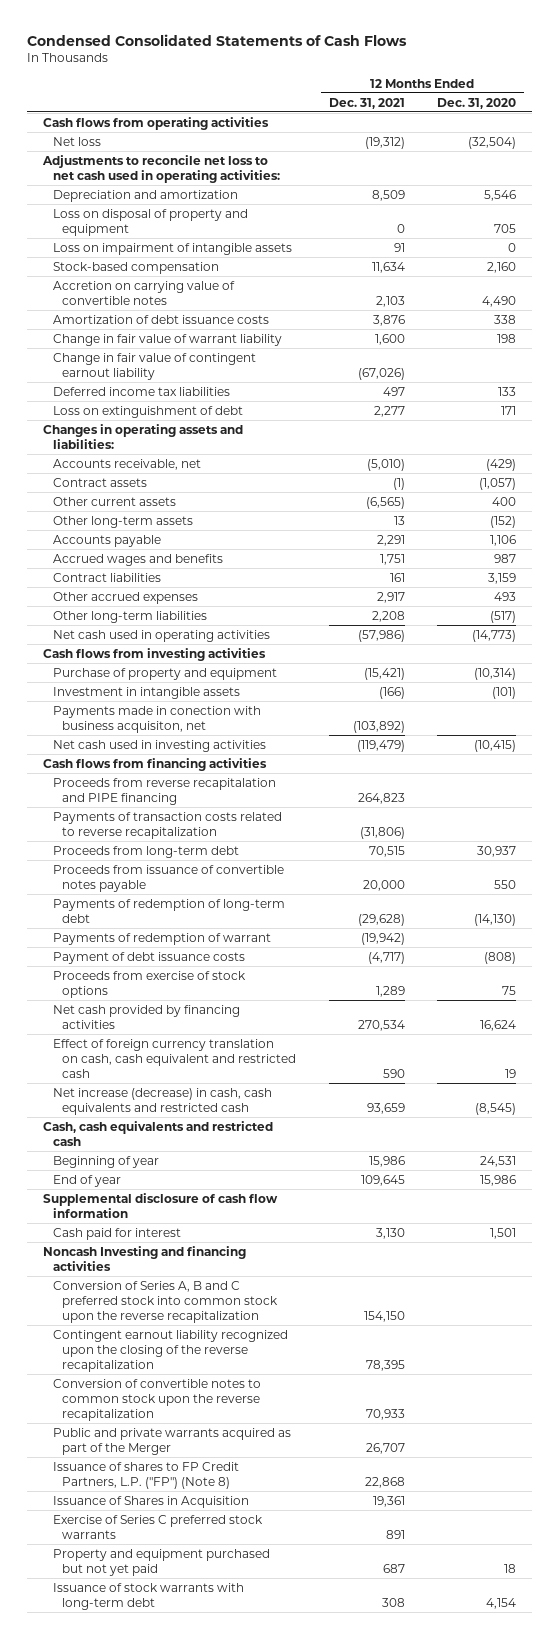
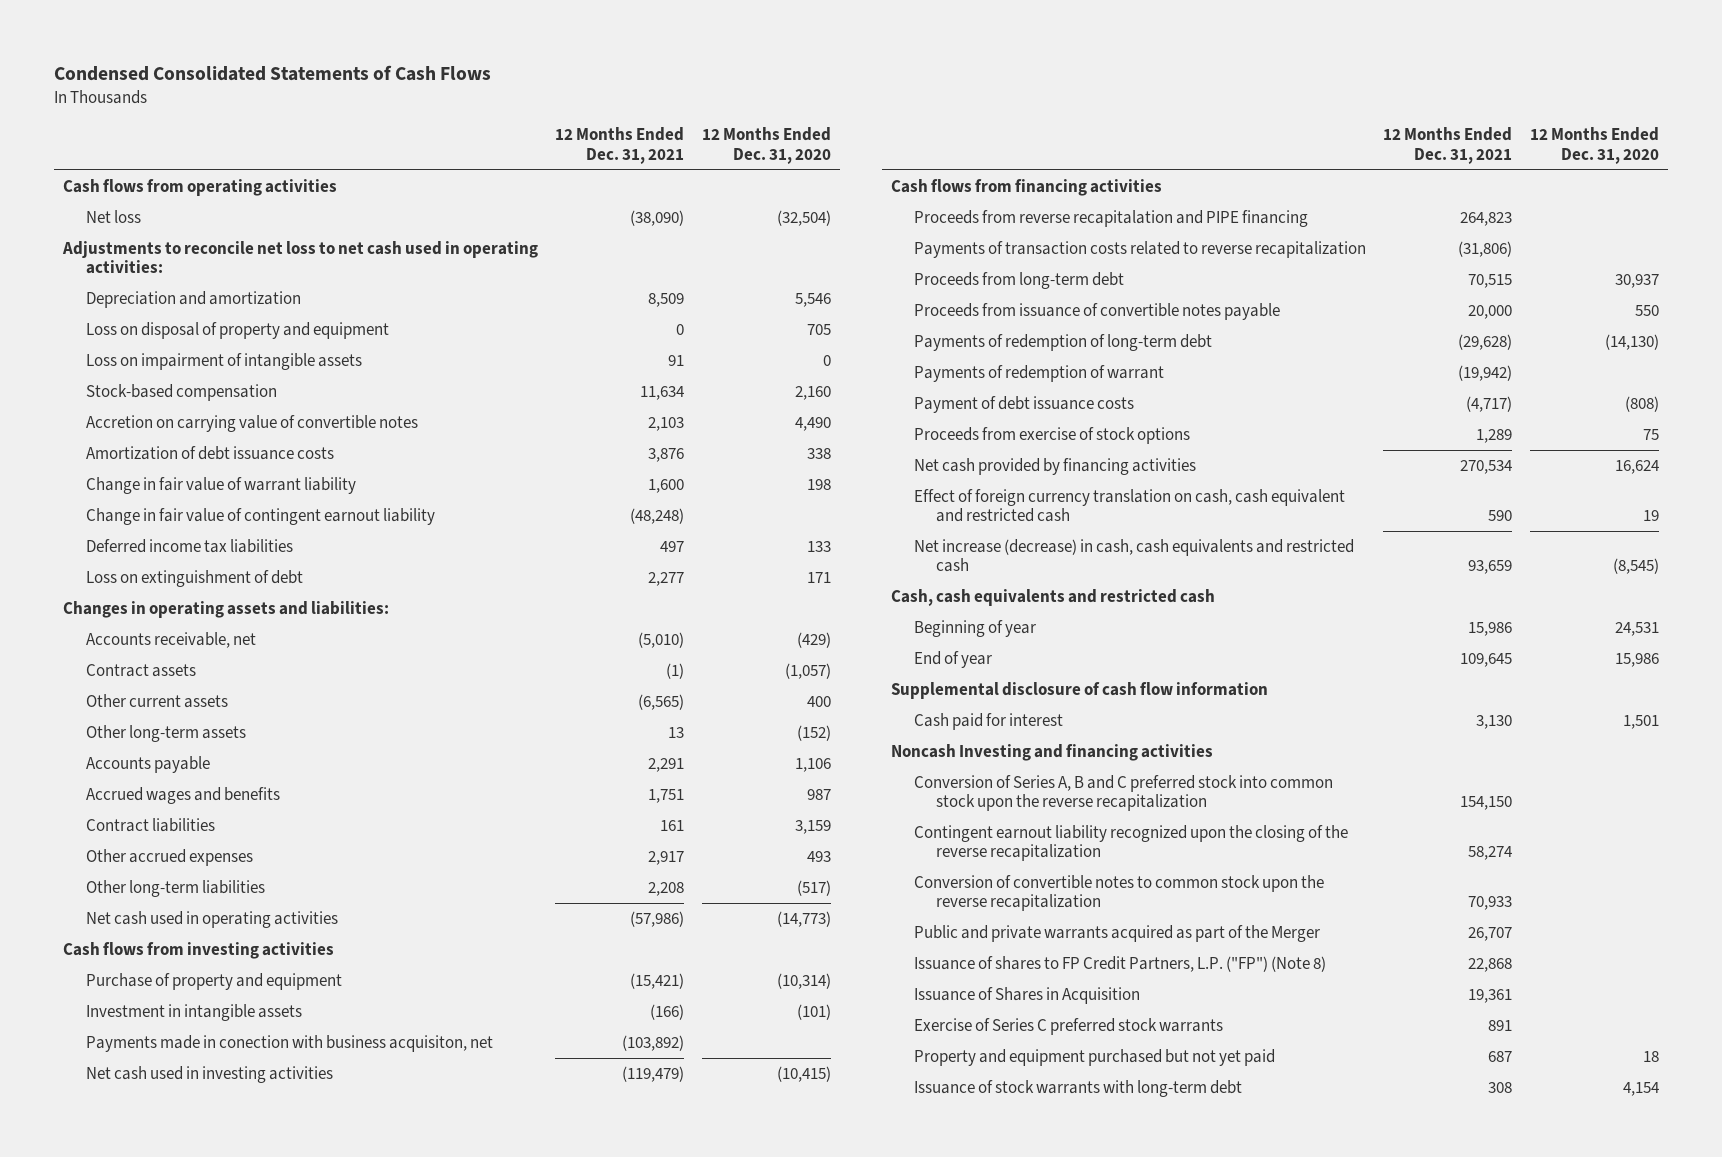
- Net loss | (19,312) | (32,504)
+ Net loss | (38,090) | (32,504)
- Change in fair value of contingent earnout liability | (67,026) |
+ Change in fair value of contingent earnout liability | (48,248) |
- Contingent earnout liability recognized upon the closing of the reverse recapitalization | 78,395 |
+ Contingent earnout liability recognized upon the closing of the reverse recapitalization | 58,274 |

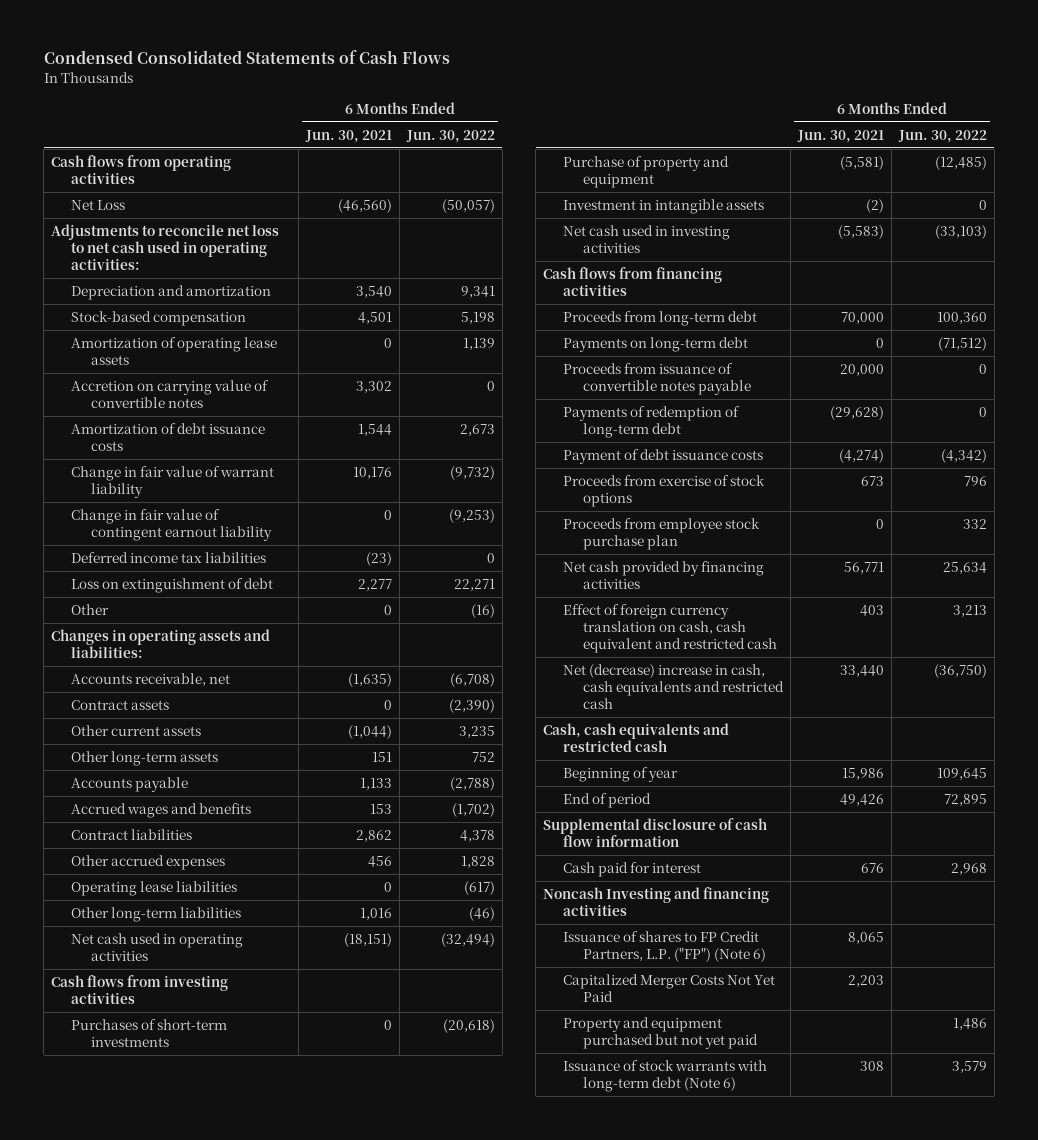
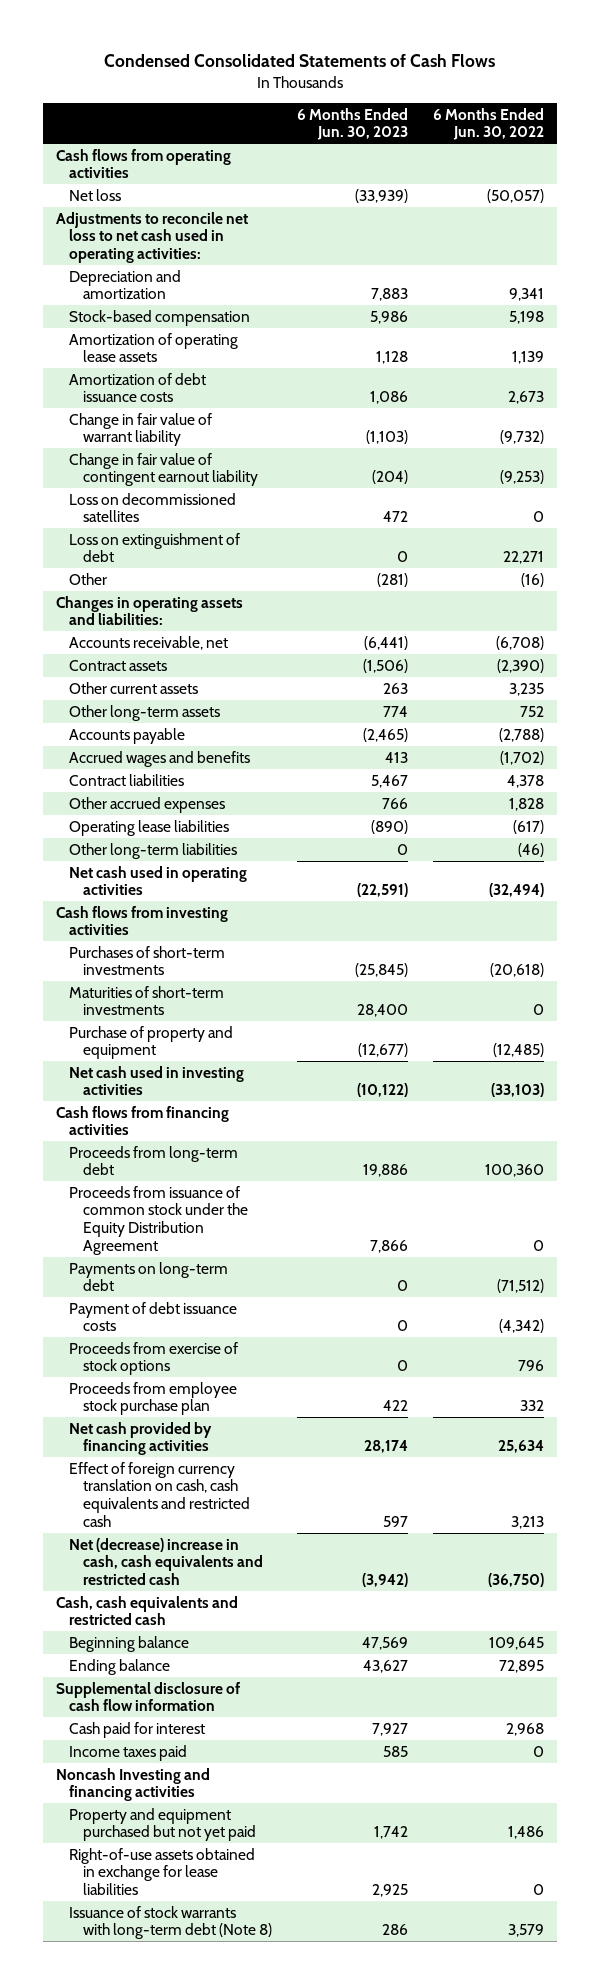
- | 6 Months Ended Jun. 30, 2021 | 6 Months Ended Jun. 30, 2022
+ | 6 Months Ended Jun. 30, 2023 | 6 Months Ended Jun. 30, 2022
- Net Loss | (46,560) | (50,057)
+ Net loss | (33,939) | (50,057)
- Accretion on carrying value of convertible notes | 3,302 | 0
- Deferred income tax liabilities | (23) | 0
+ Loss on decommissioned satellites | 472 | 0
+ Maturities of short-term investments | 28,400 | 0
- Investment in intangible assets | (2) | 0
+ Proceeds from issuance of common stock under the Equity Distribution Agreement | 7,866 | 0
- Proceeds from issuance of convertible notes payable | 20,000 | 0
- Payments of redemption of long-term debt | (29,628) | 0
- Effect of foreign currency translation on cash, cash equivalent and restricted cash | 403 | 3,213
+ Effect of foreign currency translation on cash, cash equivalents and restricted cash | 597 | 3,213
- Beginning of year | 15,986 | 109,645
- End of period | 49,426 | 72,895
+ Beginning balance | 47,569 | 109,645
+ Ending balance | 43,627 | 72,895
+ Income taxes paid | 585 | 0
- Issuance of shares to FP Credit Partners, L.P. ("FP") (Note 6) | 8,065 |
- Capitalized Merger Costs Not Yet Paid | 2,203 |
- Issuance of stock warrants with long-term debt (Note 6) | 308 | 3,579
+ Right-of-use assets obtained in exchange for lease liabilities | 2,925 | 0
+ Issuance of stock warrants with long-term debt (Note 8) | 286 | 3,579

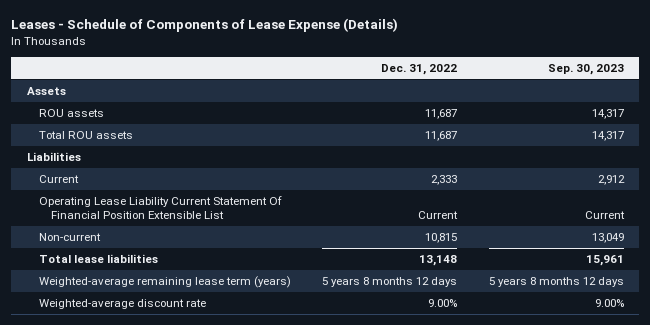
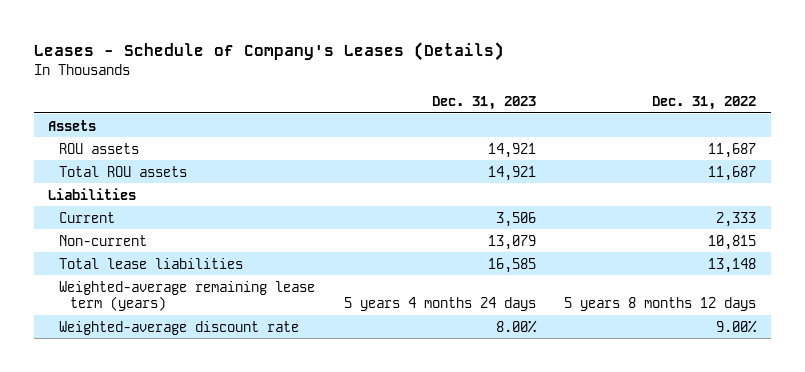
- Leases - Schedule of Components of Lease Expense (Details)
+ Leases - Schedule of Company's Leases (Details)
- | Dec. 31, 2022 | Sep. 30, 2023
+ | Dec. 31, 2023 | Dec. 31, 2022
- Operating Lease Liability Current Statement Of Financial Position Extensible List | Current | Current

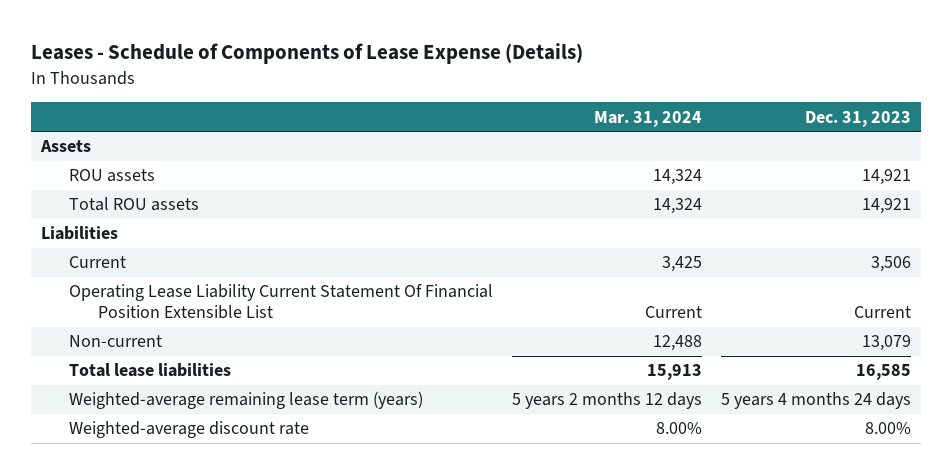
- Leases - Schedule of Company's Leases (Details)
+ Leases - Schedule of Components of Lease Expense (Details)
- | Dec. 31, 2023 | Dec. 31, 2022
+ | Mar. 31, 2024 | Dec. 31, 2023
+ Operating Lease Liability Current Statement Of Financial Position Extensible List | Current | Current

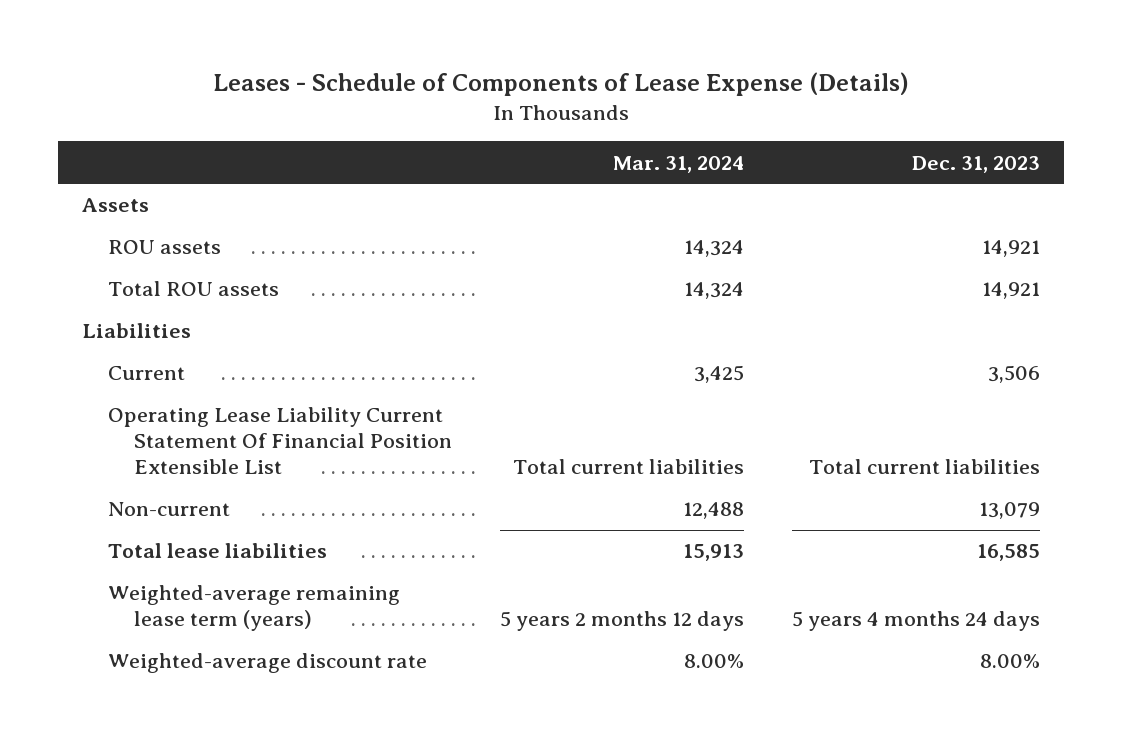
- Operating Lease Liability Current Statement Of Financial Position Extensible List | Current | Current
+ Operating Lease Liability Current Statement Of Financial Position Extensible List | Total current liabilities | Total current liabilities

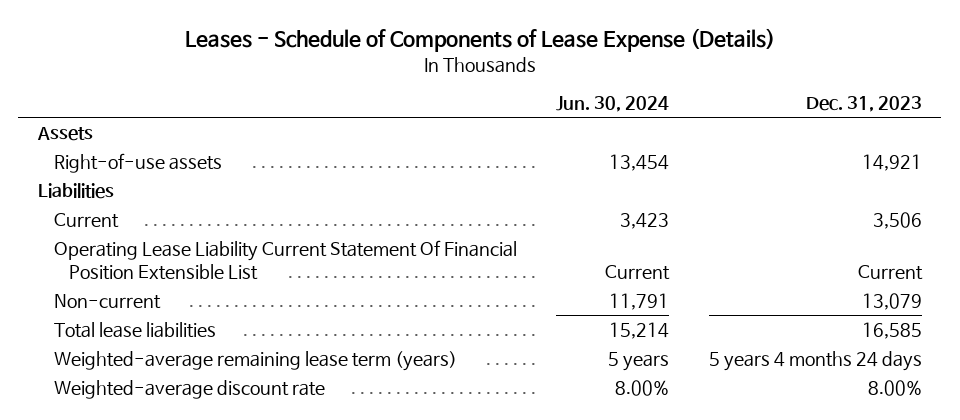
- | Mar. 31, 2024 | Dec. 31, 2023
+ | Jun. 30, 2024 | Dec. 31, 2023
- ROU assets | 14,324 | 14,921
- Total ROU assets | 14,324 | 14,921
+ Right-of-use assets | 13,454 | 14,921
- Operating Lease Liability Current Statement Of Financial Position Extensible List | Total current liabilities | Total current liabilities
+ Operating Lease Liability Current Statement Of Financial Position Extensible List | Current | Current

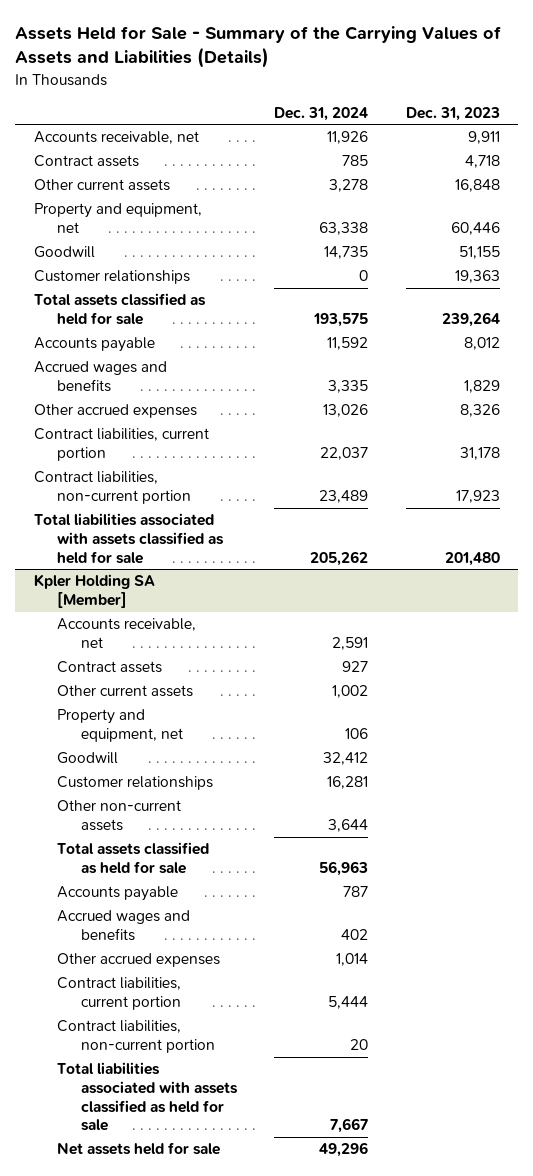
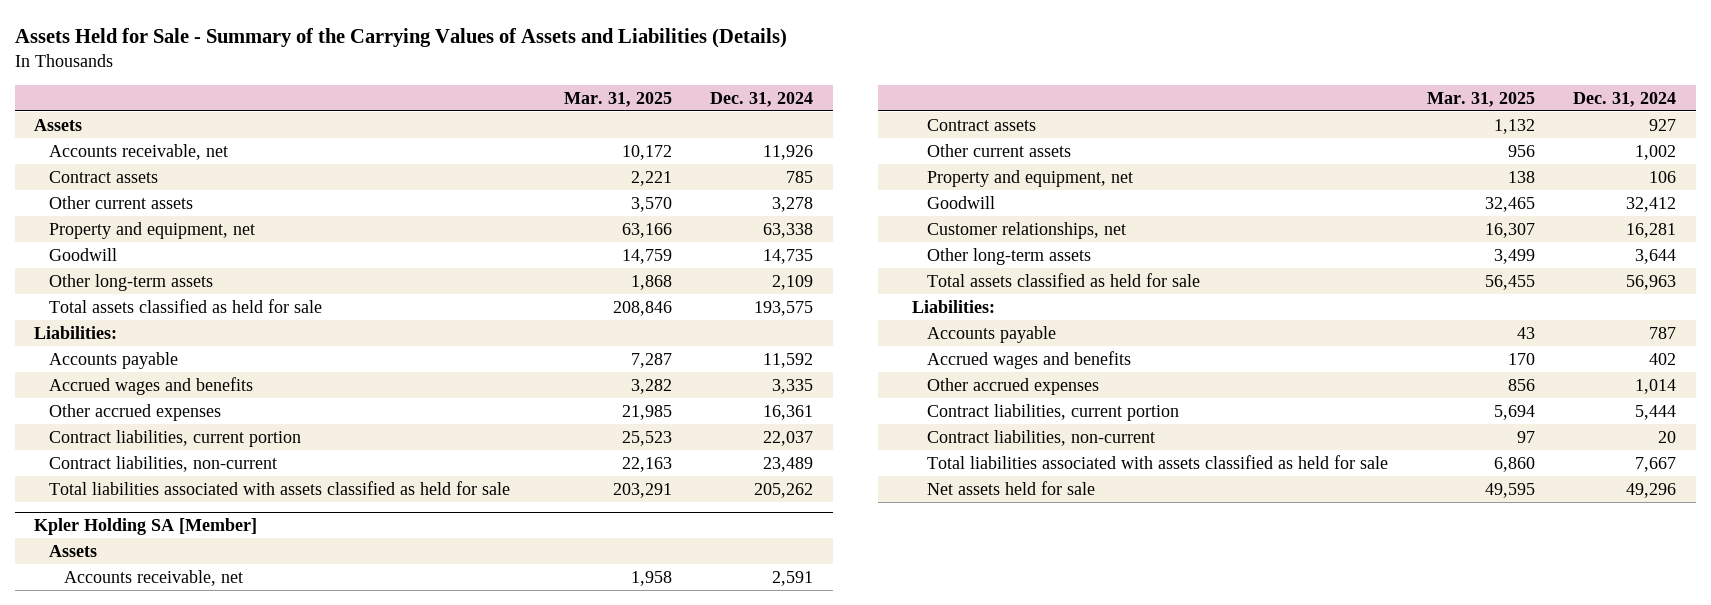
- | Dec. 31, 2024 | Dec. 31, 2023
+ | Mar. 31, 2025 | Dec. 31, 2024
+ Assets
- Customer relationships | 0 | 19,363
+ Other long-term assets | 1,868 | 2,109
+ Liabilities:
- Other accrued expenses | 13,026 | 8,326
+ Other accrued expenses | 21,985 | 16,361
- Contract liabilities, non-current portion | 23,489 | 17,923
+ Contract liabilities, non-current | 22,163 | 23,489
@ Kpler Holding SA [Member]
+ Assets
- Customer relationships | 16,281 |
- Other non-current assets | 3,644 |
+ Customer relationships, net | 16,307 | 16,281
+ Other long-term assets | 3,499 | 3,644
+ Liabilities:
- Contract liabilities, non-current portion | 20 |
+ Contract liabilities, non-current | 97 | 20

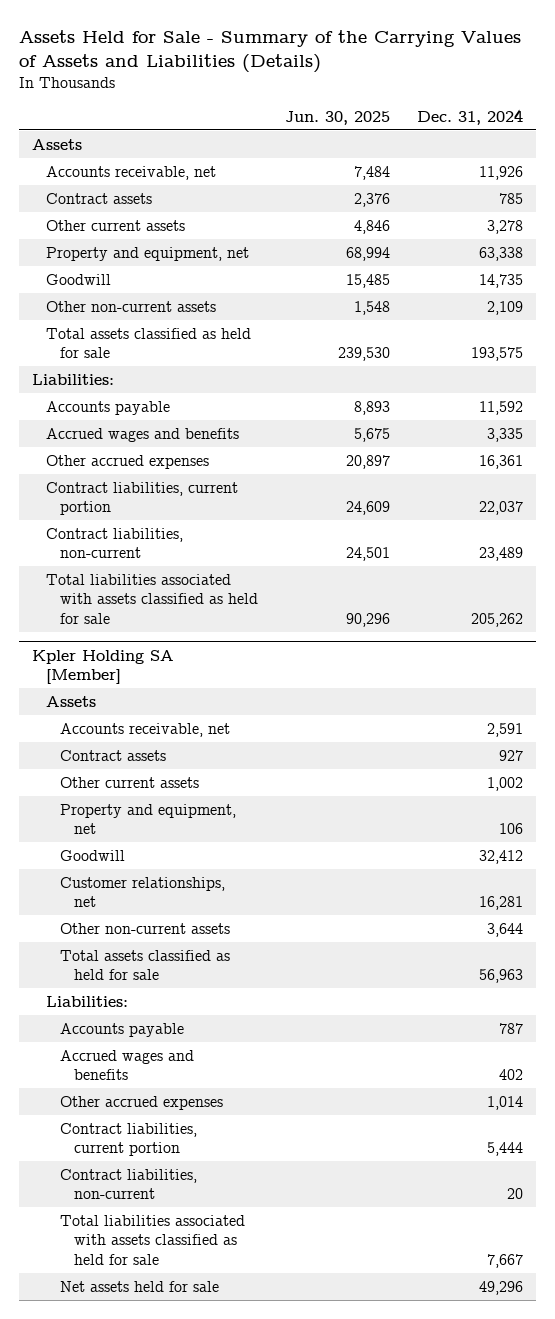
- | Mar. 31, 2025 | Dec. 31, 2024
+ | Jun. 30, 2025 | Dec. 31, 2024
- Other long-term assets | 1,868 | 2,109
+ Other non-current assets | 1,548 | 2,109
@ Kpler Holding SA [Member]
- Other long-term assets | 3,499 | 3,644
+ Other non-current assets | | 3,644

